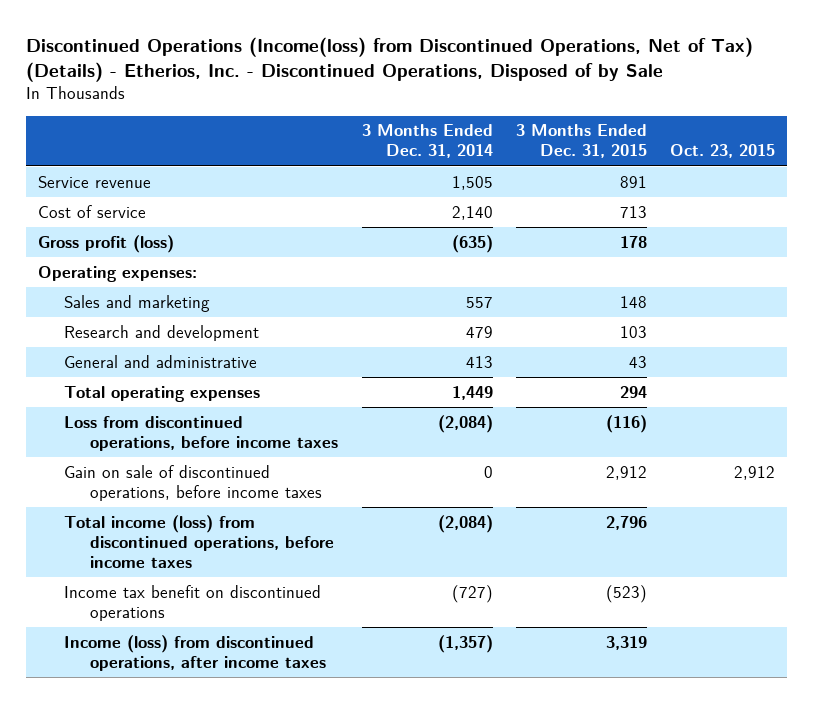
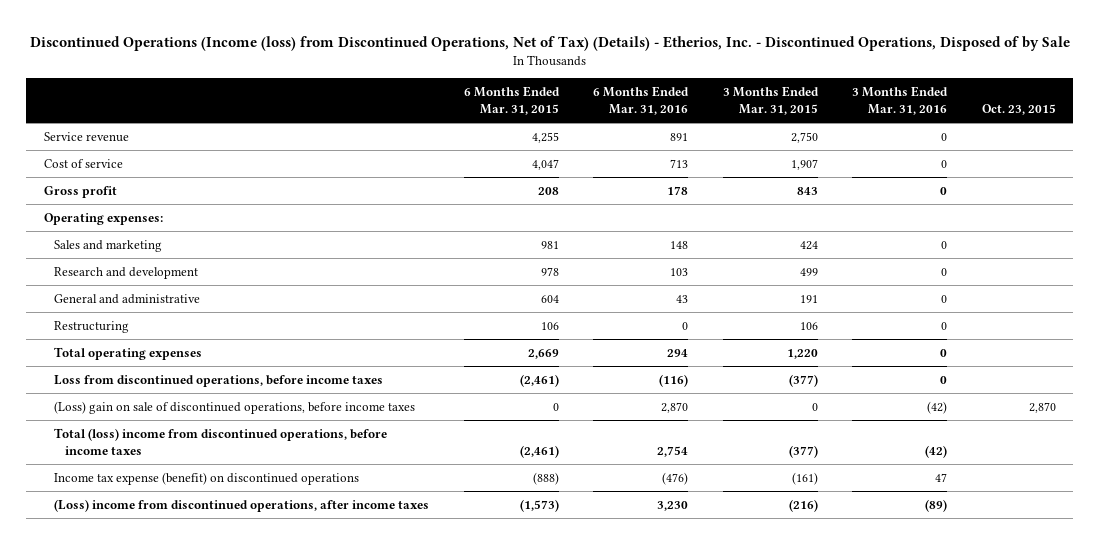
- Discontinued Operations (Income(loss) from Discontinued Operations, Net of Tax) (Details) - Etherios, Inc. - Discontinued Operations, Disposed of by Sale
+ Discontinued Operations (Income (loss) from Discontinued Operations, Net of Tax) (Details) - Etherios, Inc. - Discontinued Operations, Disposed of by Sale
- | 3 Months Ended Dec. 31, 2014 | 3 Months Ended Dec. 31, 2015 | Oct. 23, 2015
+ | 6 Months Ended Mar. 31, 2015 | 6 Months Ended Mar. 31, 2016 | 3 Months Ended Mar. 31, 2015 | 3 Months Ended Mar. 31, 2016 | Oct. 23, 2015
- Gross profit (loss) | (635) | 178 |
+ Gross profit | 208 | 178 | 843 | 0 |
+ Restructuring | 106 | 0 | 106 | 0 |
- Gain on sale of discontinued operations, before income taxes | 0 | 2,912 | 2,912
- Total income (loss) from discontinued operations, before income taxes | (2,084) | 2,796 |
- Income tax benefit on discontinued operations | (727) | (523) |
- Income (loss) from discontinued operations, after income taxes | (1,357) | 3,319 |
+ (Loss) gain on sale of discontinued operations, before income taxes | 0 | 2,870 | 0 | (42) | 2,870
+ Total (loss) income from discontinued operations, before income taxes | (2,461) | 2,754 | (377) | (42) |
+ Income tax expense (benefit) on discontinued operations | (888) | (476) | (161) | 47 |
+ (Loss) income from discontinued operations, after income taxes | (1,573) | 3,230 | (216) | (89) |

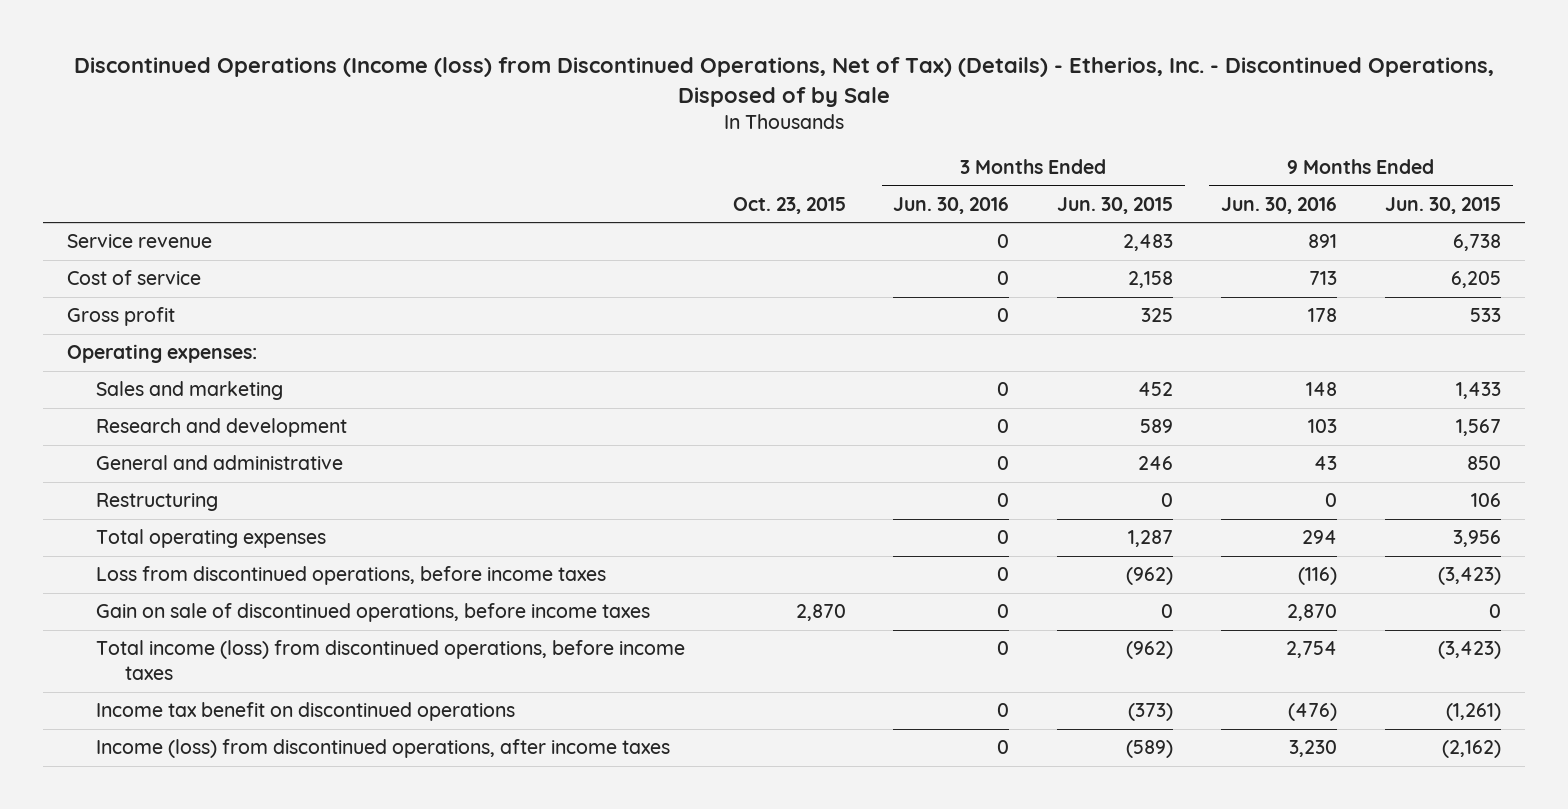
- | 6 Months Ended Mar. 31, 2015 | 6 Months Ended Mar. 31, 2016 | 3 Months Ended Mar. 31, 2015 | 3 Months Ended Mar. 31, 2016 | Oct. 23, 2015
+ | Oct. 23, 2015 | 3 Months Ended Jun. 30, 2016 | 3 Months Ended Jun. 30, 2015 | 9 Months Ended Jun. 30, 2016 | 9 Months Ended Jun. 30, 2015
- (Loss) gain on sale of discontinued operations, before income taxes | 0 | 2,870 | 0 | (42) | 2,870
- Total (loss) income from discontinued operations, before income taxes | (2,461) | 2,754 | (377) | (42) |
- Income tax expense (benefit) on discontinued operations | (888) | (476) | (161) | 47 |
- (Loss) income from discontinued operations, after income taxes | (1,573) | 3,230 | (216) | (89) |
+ Gain on sale of discontinued operations, before income taxes | 2,870 | 0 | 0 | 2,870 | 0
+ Total income (loss) from discontinued operations, before income taxes | | 0 | (962) | 2,754 | (3,423)
+ Income tax benefit on discontinued operations | | 0 | (373) | (476) | (1,261)
+ Income (loss) from discontinued operations, after income taxes | | 0 | (589) | 3,230 | (2,162)

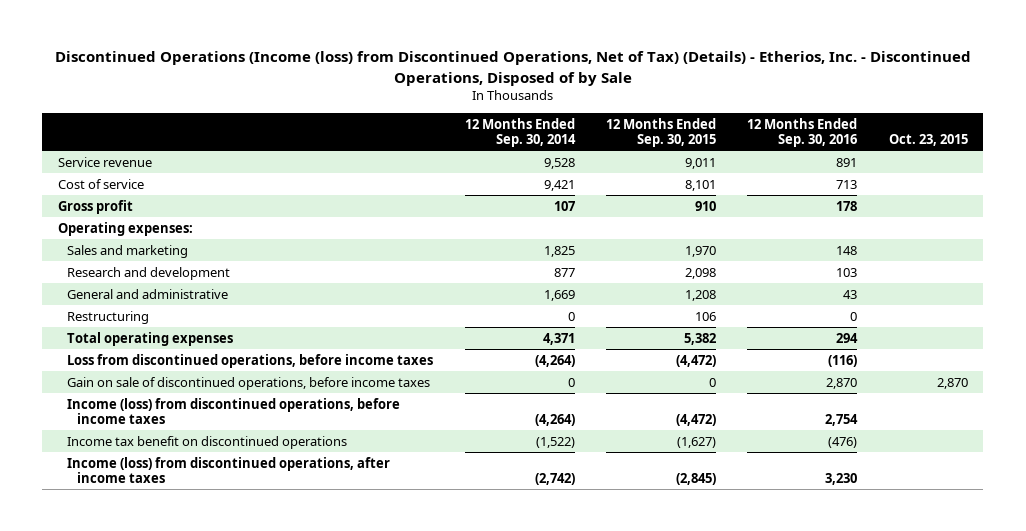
- | Oct. 23, 2015 | 3 Months Ended Jun. 30, 2016 | 3 Months Ended Jun. 30, 2015 | 9 Months Ended Jun. 30, 2016 | 9 Months Ended Jun. 30, 2015
+ | 12 Months Ended Sep. 30, 2014 | 12 Months Ended Sep. 30, 2015 | 12 Months Ended Sep. 30, 2016 | Oct. 23, 2015
- Total income (loss) from discontinued operations, before income taxes | | 0 | (962) | 2,754 | (3,423)
+ Income (loss) from discontinued operations, before income taxes | (4,264) | (4,472) | 2,754 |

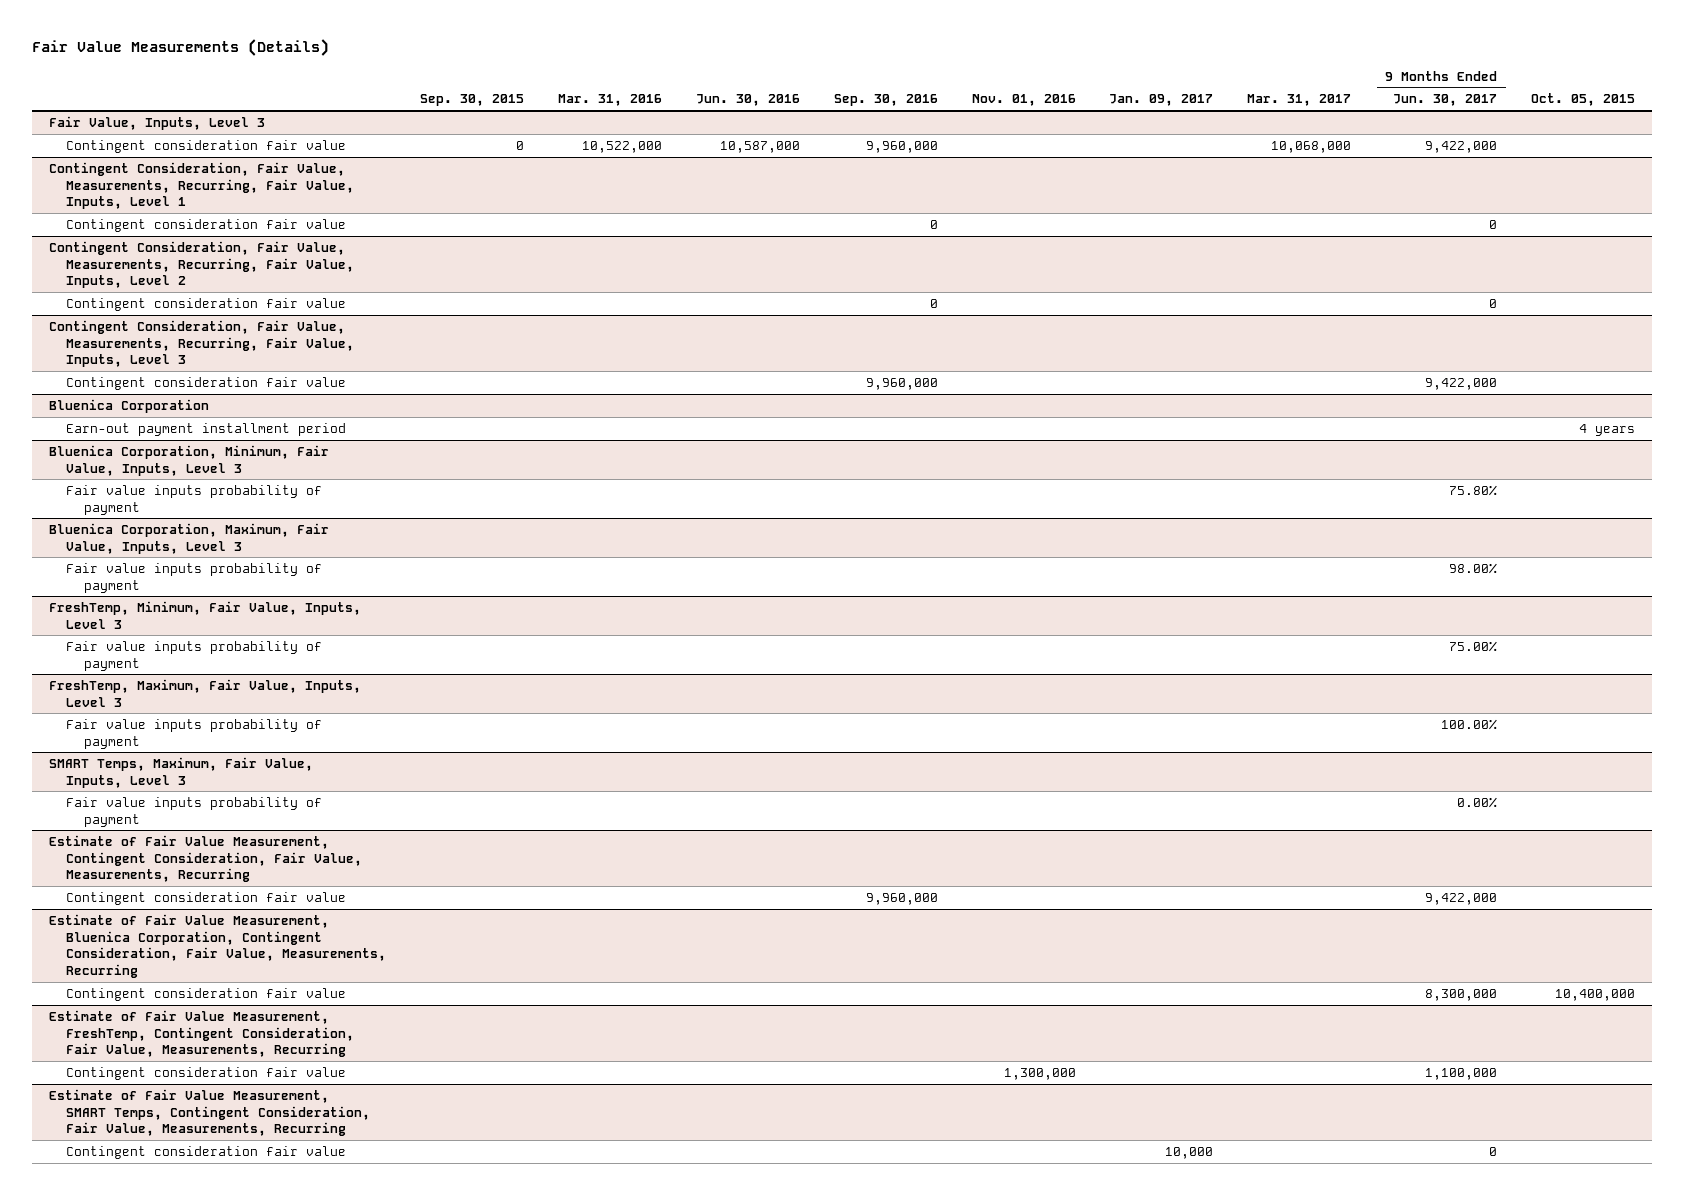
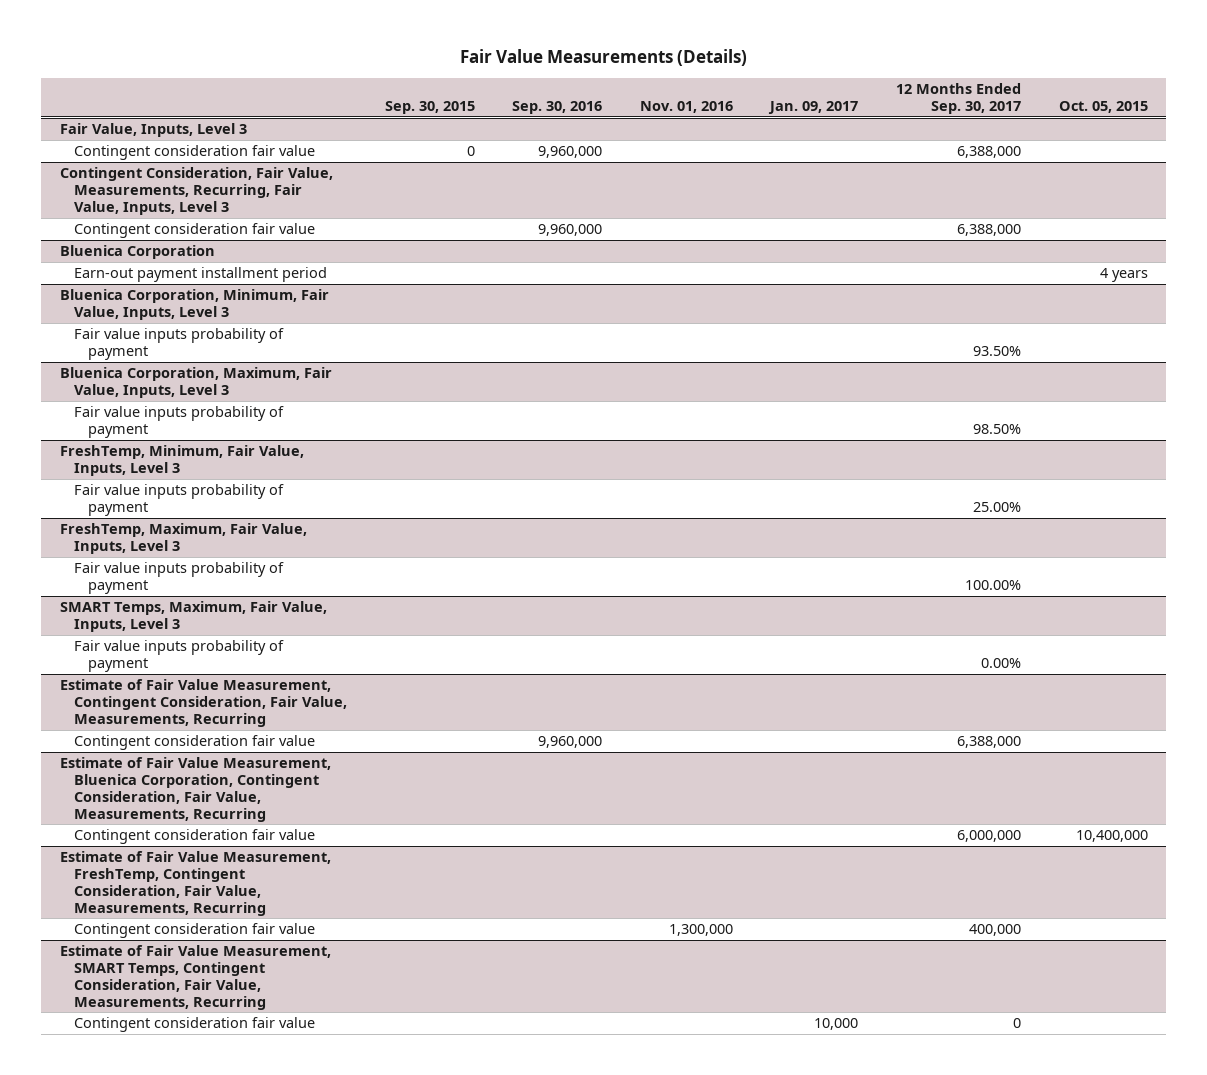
- | Sep. 30, 2015 | Mar. 31, 2016 | Jun. 30, 2016 | Sep. 30, 2016 | Nov. 01, 2016 | Jan. 09, 2017 | Mar. 31, 2017 | 9 Months Ended Jun. 30, 2017 | Oct. 05, 2015
+ | Sep. 30, 2015 | Sep. 30, 2016 | Nov. 01, 2016 | Jan. 09, 2017 | 12 Months Ended Sep. 30, 2017 | Oct. 05, 2015
- Contingent Consideration, Fair Value, Measurements, Recurring, Fair Value, Inputs, Level 1
- Contingent consideration fair value | | | | 0 | | | | 0 |
- Contingent Consideration, Fair Value, Measurements, Recurring, Fair Value, Inputs, Level 2
- Contingent consideration fair value | | | | 0 | | | | 0 |

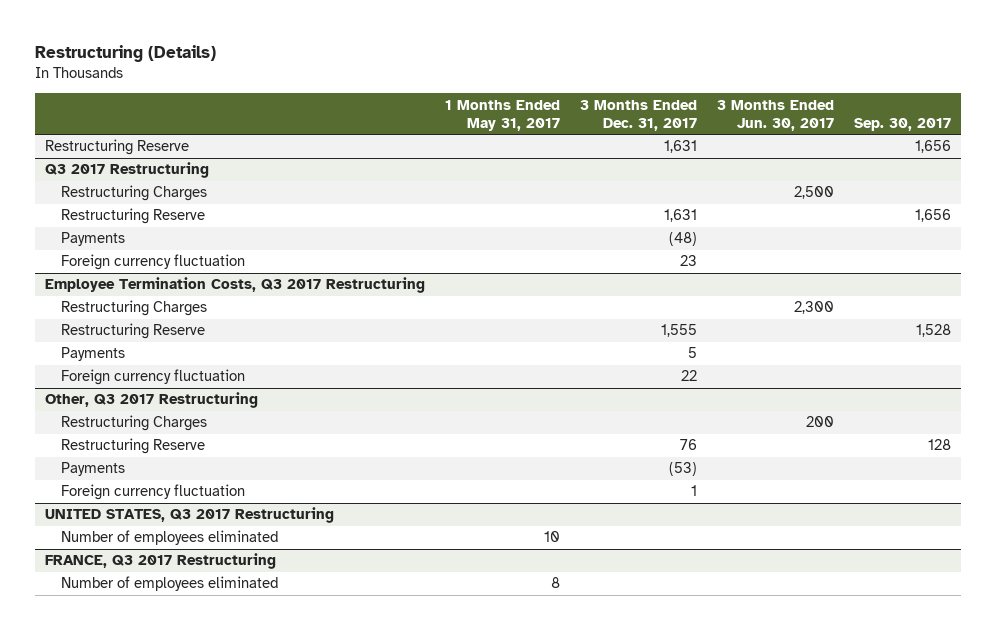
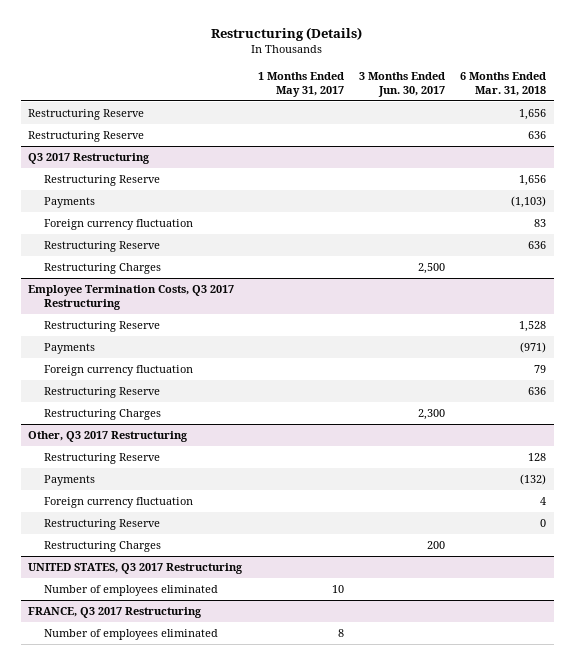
- | 1 Months Ended May 31, 2017 | 3 Months Ended Dec. 31, 2017 | 3 Months Ended Jun. 30, 2017 | Sep. 30, 2017
+ | 1 Months Ended May 31, 2017 | 3 Months Ended Jun. 30, 2017 | 6 Months Ended Mar. 31, 2018
+ Restructuring Reserve | | | 636
@ Q3 2017 Restructuring
+ Restructuring Reserve | | | 636
moved down: Restructuring Charges | | 2,500 |
@ Employee Termination Costs, Q3 2017 Restructuring
+ Restructuring Reserve | | | 636
moved down: Restructuring Charges | | 2,300 |
@ Other, Q3 2017 Restructuring
+ Restructuring Reserve | | | 0
moved down: Restructuring Charges | | 200 |

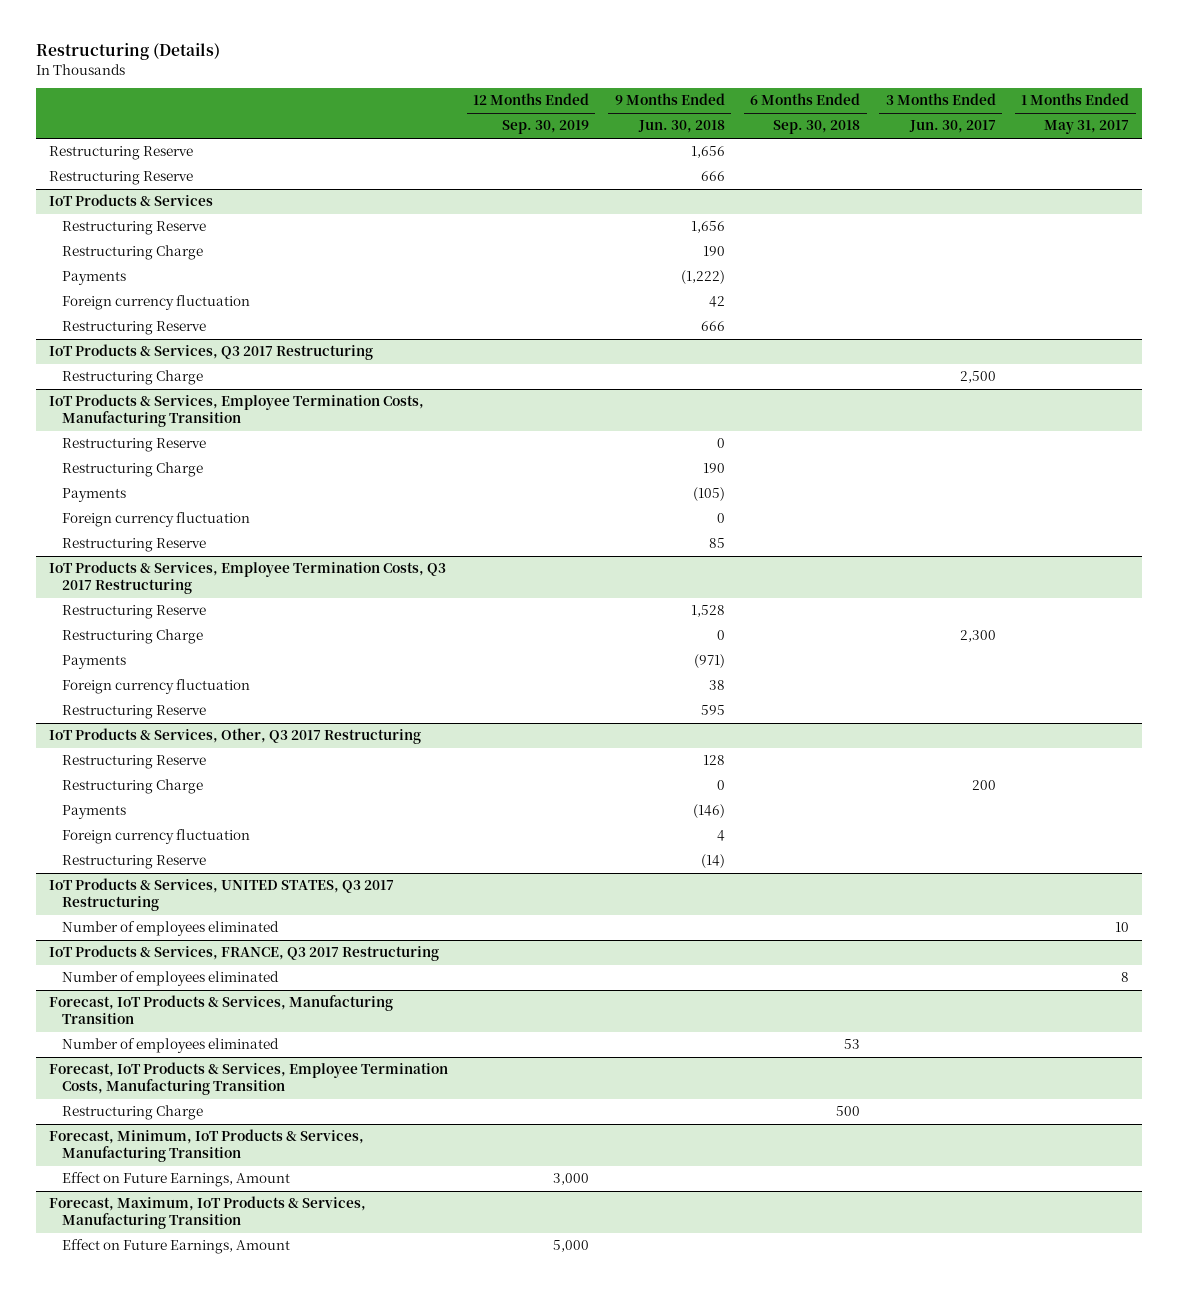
- | 1 Months Ended May 31, 2017 | 3 Months Ended Jun. 30, 2017 | 6 Months Ended Mar. 31, 2018
+ | 12 Months Ended Sep. 30, 2019 | 9 Months Ended Jun. 30, 2018 | 6 Months Ended Sep. 30, 2018 | 3 Months Ended Jun. 30, 2017 | 1 Months Ended May 31, 2017
- Q3 2017 Restructuring
- Restructuring Reserve | | | 1,656
- Payments | | | (1,103)
- Foreign currency fluctuation | | | 83
- Restructuring Reserve | | | 636
- Restructuring Charges | | 2,500 |
- Employee Termination Costs, Q3 2017 Restructuring
+ IoT Products & Services
+ Restructuring Reserve | | 1,656 | | |
+ Restructuring Charge | | 190 | | |
+ Payments | | (1,222) | | |
+ Foreign currency fluctuation | | 42 | | |
+ Restructuring Reserve | | 666 | | |
+ IoT Products & Services, Q3 2017 Restructuring
+ Restructuring Charge | | | | 2,500 |
+ IoT Products & Services, Employee Termination Costs, Manufacturing Transition
+ Restructuring Reserve | | 0 | | |
+ Restructuring Charge | | 190 | | |
+ Payments | | (105) | | |
+ Foreign currency fluctuation | | 0 | | |
+ Restructuring Reserve | | 85 | | |
+ IoT Products & Services, Employee Termination Costs, Q3 2017 Restructuring
+ Restructuring Charge | | 0 | | 2,300 |
- Restructuring Charges | | 2,300 |
- Other, Q3 2017 Restructuring
+ IoT Products & Services, Other, Q3 2017 Restructuring
+ Restructuring Charge | | 0 | | 200 |
- Restructuring Charges | | 200 |
- UNITED STATES, Q3 2017 Restructuring
+ IoT Products & Services, UNITED STATES, Q3 2017 Restructuring
- FRANCE, Q3 2017 Restructuring
+ IoT Products & Services, FRANCE, Q3 2017 Restructuring
+ Forecast, IoT Products & Services, Manufacturing Transition
+ Number of employees eliminated | | | 53 | |
+ Forecast, IoT Products & Services, Employee Termination Costs, Manufacturing Transition
+ Restructuring Charge | | | 500 | |
+ Forecast, Minimum, IoT Products & Services, Manufacturing Transition
+ Effect on Future Earnings, Amount | 3,000 | | | |
+ Forecast, Maximum, IoT Products & Services, Manufacturing Transition
+ Effect on Future Earnings, Amount | 5,000 | | | |

